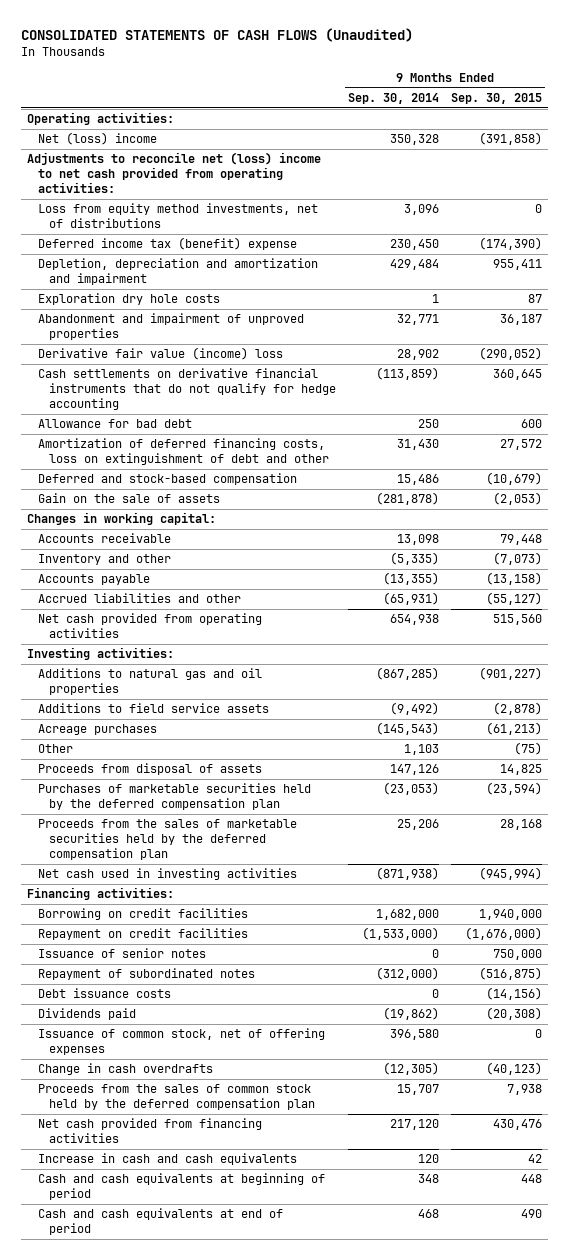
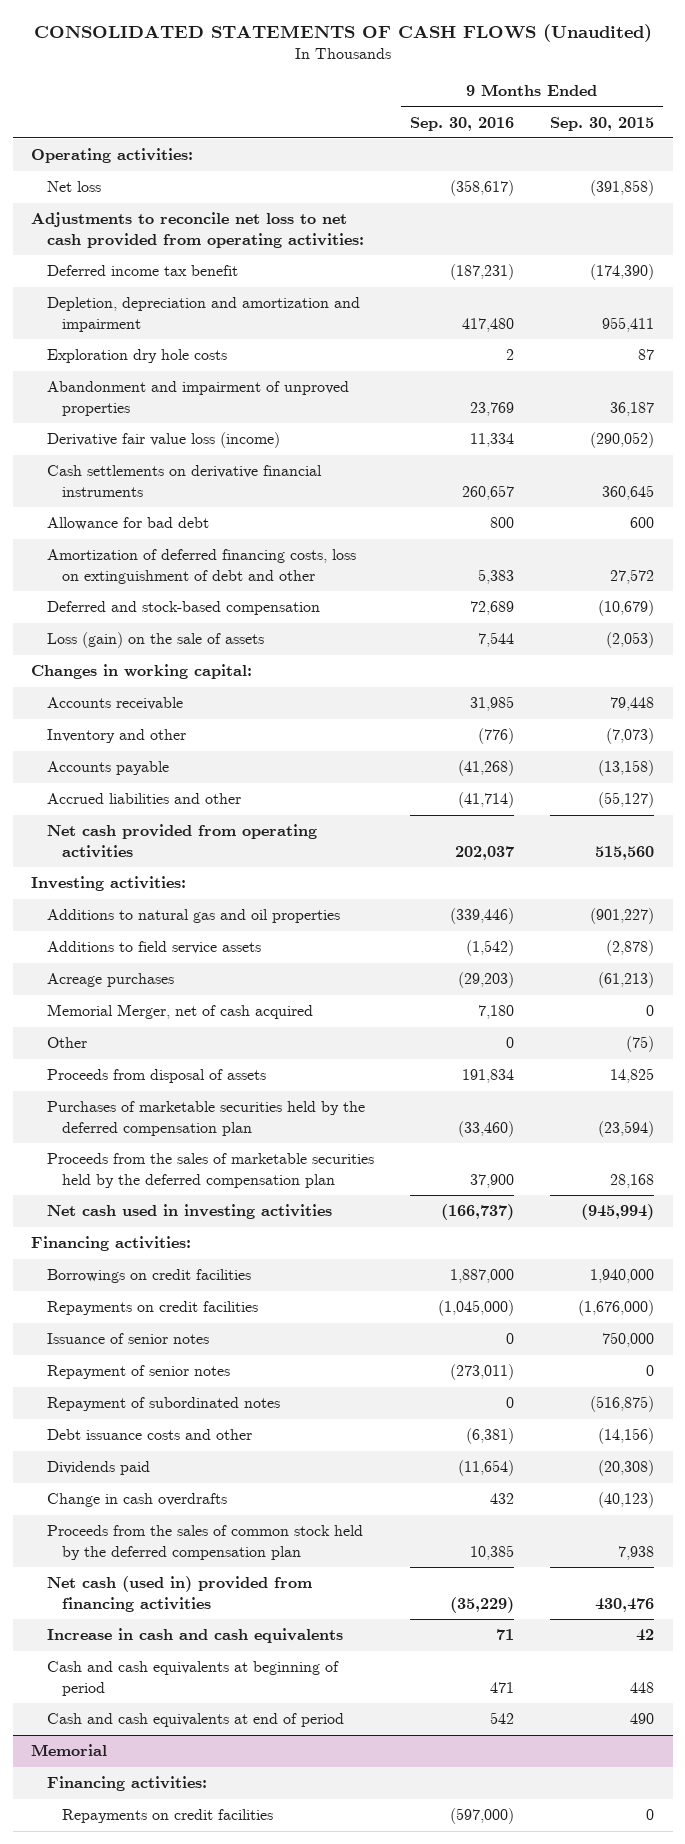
- | 9 Months Ended Sep. 30, 2014 | 9 Months Ended Sep. 30, 2015
+ | 9 Months Ended Sep. 30, 2016 | 9 Months Ended Sep. 30, 2015
- Net (loss) income | 350,328 | (391,858)
- Adjustments to reconcile net (loss) income to net cash provided from operating activities:
- Loss from equity method investments, net of distributions | 3,096 | 0
- Deferred income tax (benefit) expense | 230,450 | (174,390)
+ Net loss | (358,617) | (391,858)
+ Adjustments to reconcile net loss to net cash provided from operating activities:
+ Deferred income tax benefit | (187,231) | (174,390)
- Derivative fair value (income) loss | 28,902 | (290,052)
- Cash settlements on derivative financial instruments that do not qualify for hedge accounting | (113,859) | 360,645
+ Derivative fair value loss (income) | 11,334 | (290,052)
+ Cash settlements on derivative financial instruments | 260,657 | 360,645
- Gain on the sale of assets | (281,878) | (2,053)
+ Loss (gain) on the sale of assets | 7,544 | (2,053)
+ Memorial Merger, net of cash acquired | 7,180 | 0
- Borrowing on credit facilities | 1,682,000 | 1,940,000
- Repayment on credit facilities | (1,533,000) | (1,676,000)
+ Borrowings on credit facilities | 1,887,000 | 1,940,000
+ Repayments on credit facilities | (1,045,000) | (1,676,000)
+ Repayment of senior notes | (273,011) | 0
- Debt issuance costs | 0 | (14,156)
+ Debt issuance costs and other | (6,381) | (14,156)
- Issuance of common stock, net of offering expenses | 396,580 | 0
- Net cash provided from financing activities | 217,120 | 430,476
+ Net cash (used in) provided from financing activities | (35,229) | 430,476
+ Memorial
+ Financing activities:
+ Repayments on credit facilities | (597,000) | 0

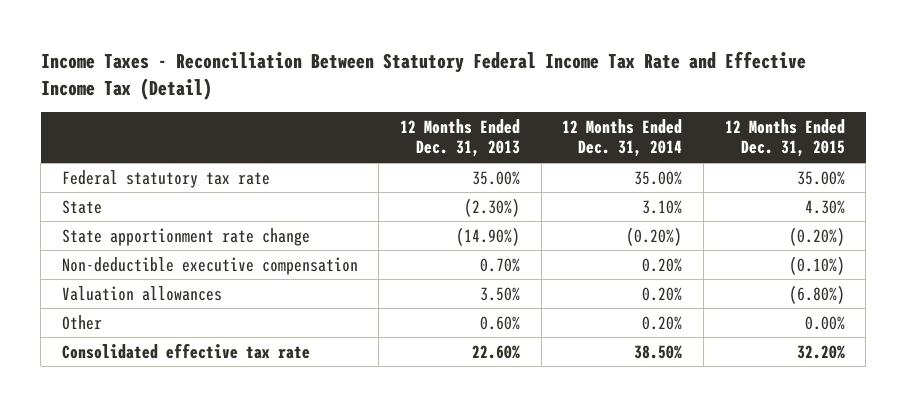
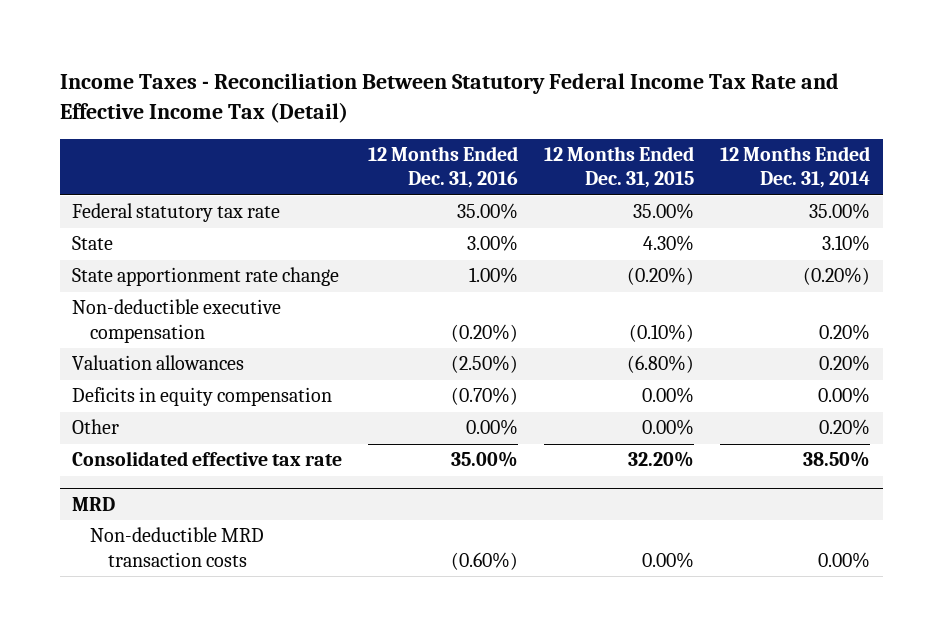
- | 12 Months Ended Dec. 31, 2013 | 12 Months Ended Dec. 31, 2014 | 12 Months Ended Dec. 31, 2015
+ | 12 Months Ended Dec. 31, 2016 | 12 Months Ended Dec. 31, 2015 | 12 Months Ended Dec. 31, 2014
+ Deficits in equity compensation | (0.70%) | 0.00% | 0.00%
+ MRD
+ Non-deductible MRD transaction costs | (0.60%) | 0.00% | 0.00%

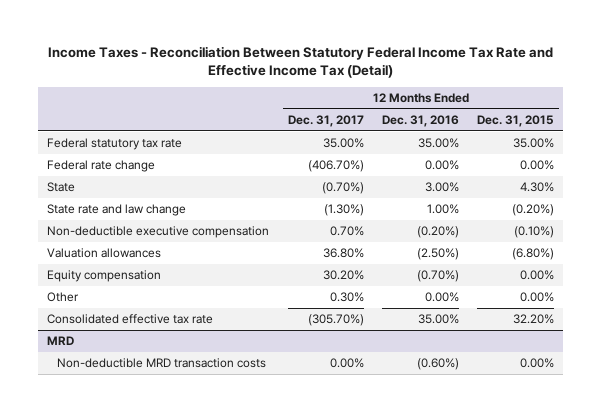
- | 12 Months Ended Dec. 31, 2016 | 12 Months Ended Dec. 31, 2015 | 12 Months Ended Dec. 31, 2014
+ | 12 Months Ended Dec. 31, 2017 | 12 Months Ended Dec. 31, 2016 | 12 Months Ended Dec. 31, 2015
+ Federal rate change | (406.70%) | 0.00% | 0.00%
- State apportionment rate change | 1.00% | (0.20%) | (0.20%)
+ State rate and law change | (1.30%) | 1.00% | (0.20%)
- Deficits in equity compensation | (0.70%) | 0.00% | 0.00%
+ Equity compensation | 30.20% | (0.70%) | 0.00%

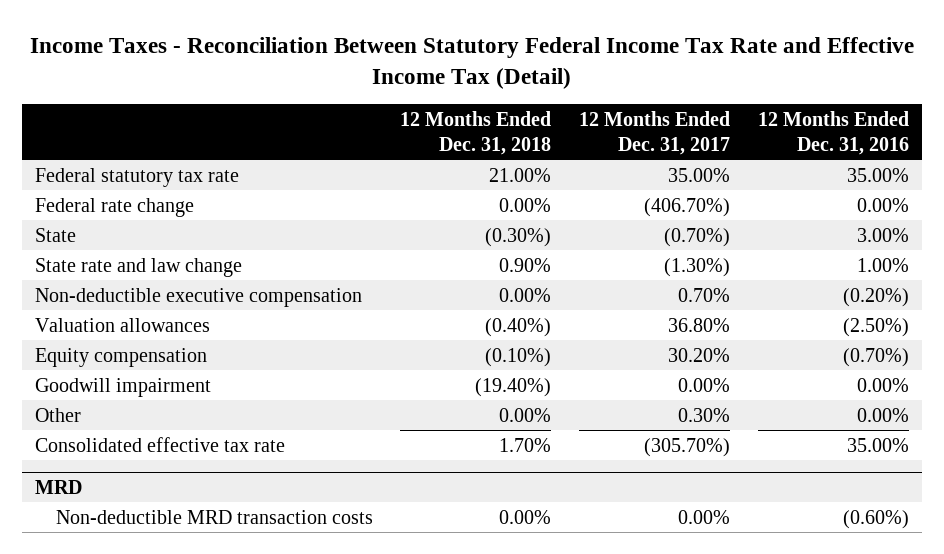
- | 12 Months Ended Dec. 31, 2017 | 12 Months Ended Dec. 31, 2016 | 12 Months Ended Dec. 31, 2015
+ | 12 Months Ended Dec. 31, 2018 | 12 Months Ended Dec. 31, 2017 | 12 Months Ended Dec. 31, 2016
+ Goodwill impairment | (19.40%) | 0.00% | 0.00%

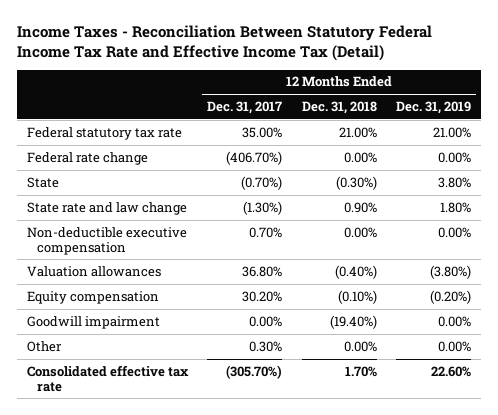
- | 12 Months Ended Dec. 31, 2018 | 12 Months Ended Dec. 31, 2017 | 12 Months Ended Dec. 31, 2016
+ | 12 Months Ended Dec. 31, 2017 | 12 Months Ended Dec. 31, 2018 | 12 Months Ended Dec. 31, 2019
- MRD
- Non-deductible MRD transaction costs | 0.00% | 0.00% | (0.60%)

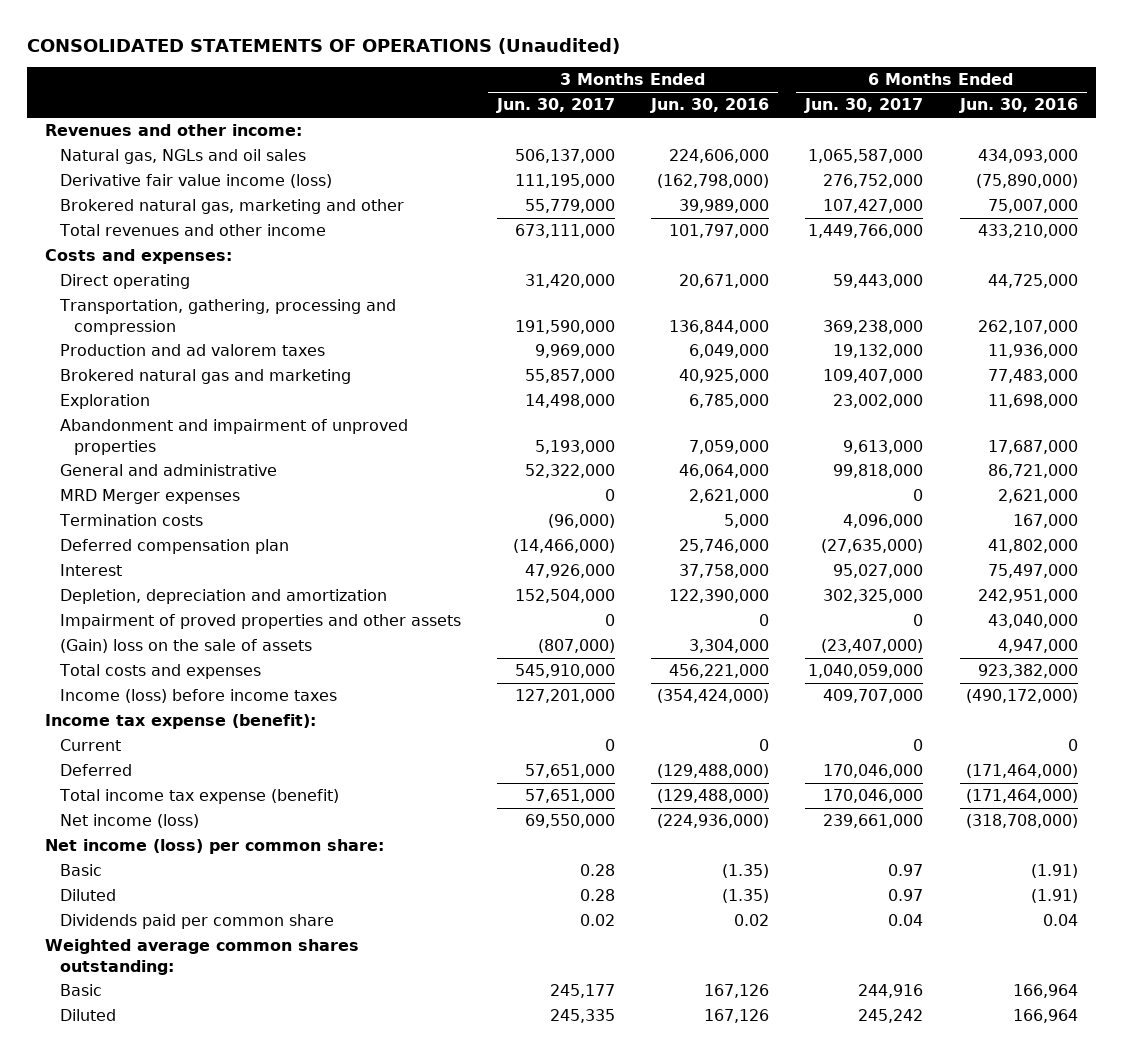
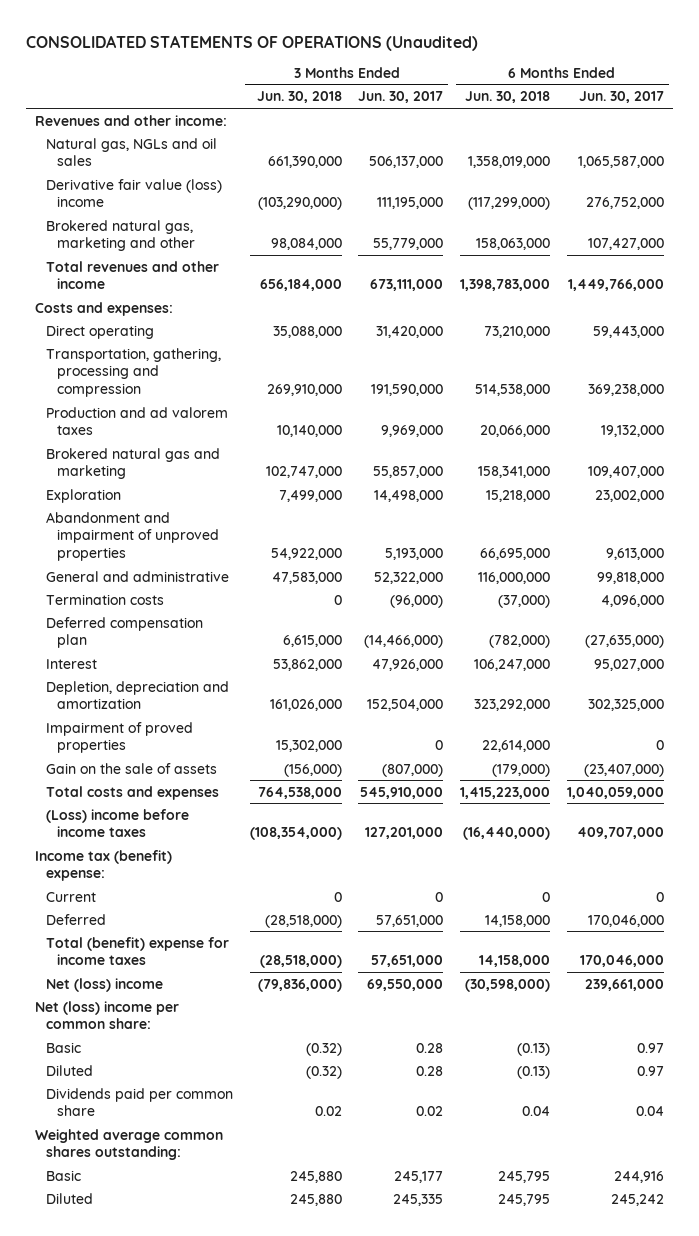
- | 3 Months Ended Jun. 30, 2017 | 3 Months Ended Jun. 30, 2016 | 6 Months Ended Jun. 30, 2017 | 6 Months Ended Jun. 30, 2016
+ | 3 Months Ended Jun. 30, 2018 | 3 Months Ended Jun. 30, 2017 | 6 Months Ended Jun. 30, 2018 | 6 Months Ended Jun. 30, 2017
- Derivative fair value income (loss) | 111,195,000 | (162,798,000) | 276,752,000 | (75,890,000)
+ Derivative fair value (loss) income | (103,290,000) | 111,195,000 | (117,299,000) | 276,752,000
- MRD Merger expenses | 0 | 2,621,000 | 0 | 2,621,000
- Impairment of proved properties and other assets | 0 | 0 | 0 | 43,040,000
- (Gain) loss on the sale of assets | (807,000) | 3,304,000 | (23,407,000) | 4,947,000
+ Impairment of proved properties | 15,302,000 | 0 | 22,614,000 | 0
+ Gain on the sale of assets | (156,000) | (807,000) | (179,000) | (23,407,000)
- Income (loss) before income taxes | 127,201,000 | (354,424,000) | 409,707,000 | (490,172,000)
- Income tax expense (benefit):
+ (Loss) income before income taxes | (108,354,000) | 127,201,000 | (16,440,000) | 409,707,000
+ Income tax (benefit) expense:
- Total income tax expense (benefit) | 57,651,000 | (129,488,000) | 170,046,000 | (171,464,000)
- Net income (loss) | 69,550,000 | (224,936,000) | 239,661,000 | (318,708,000)
- Net income (loss) per common share:
+ Total (benefit) expense for income taxes | (28,518,000) | 57,651,000 | 14,158,000 | 170,046,000
+ Net (loss) income | (79,836,000) | 69,550,000 | (30,598,000) | 239,661,000
+ Net (loss) income per common share:

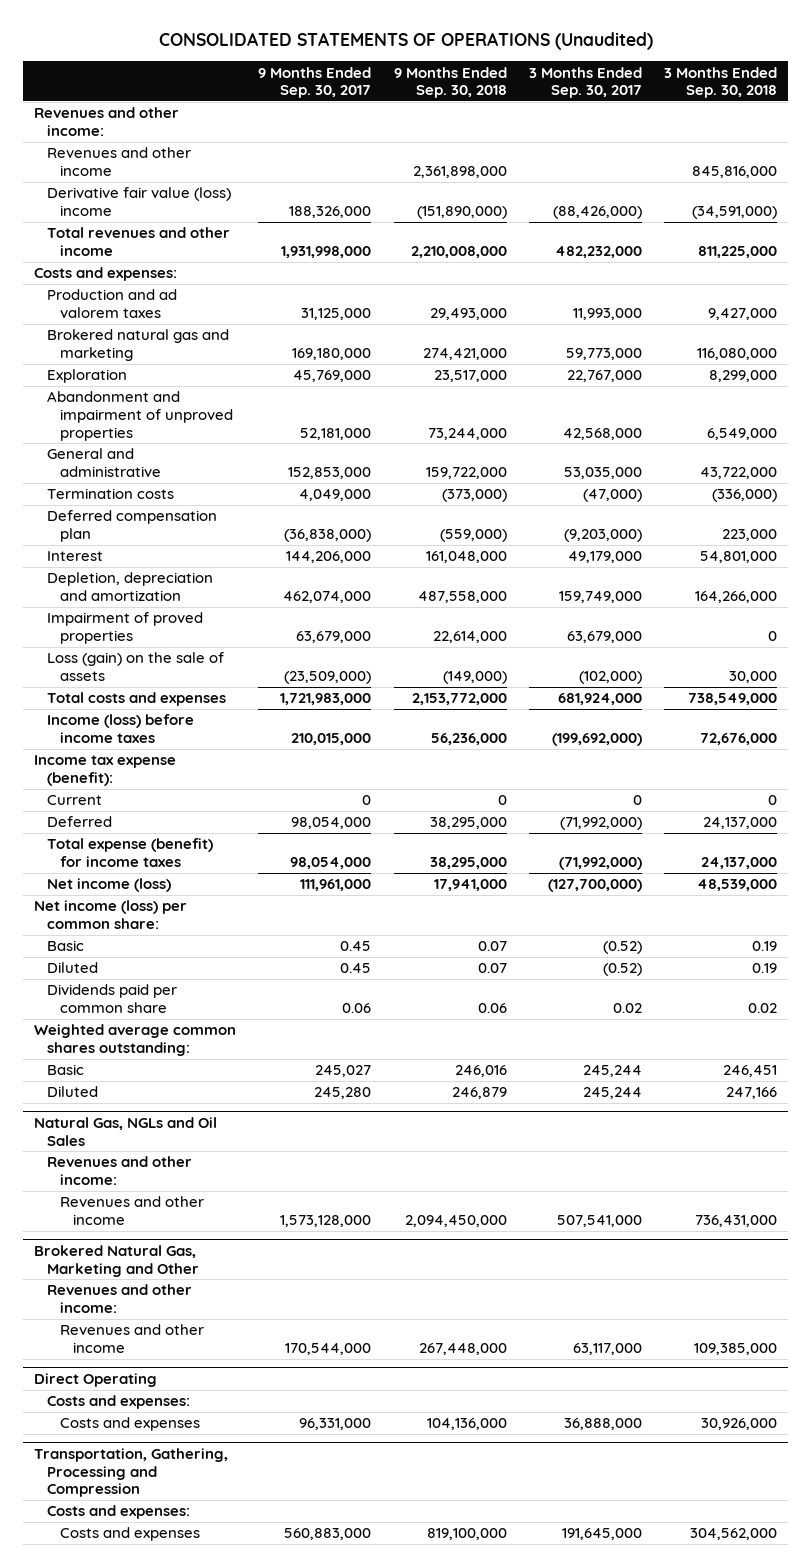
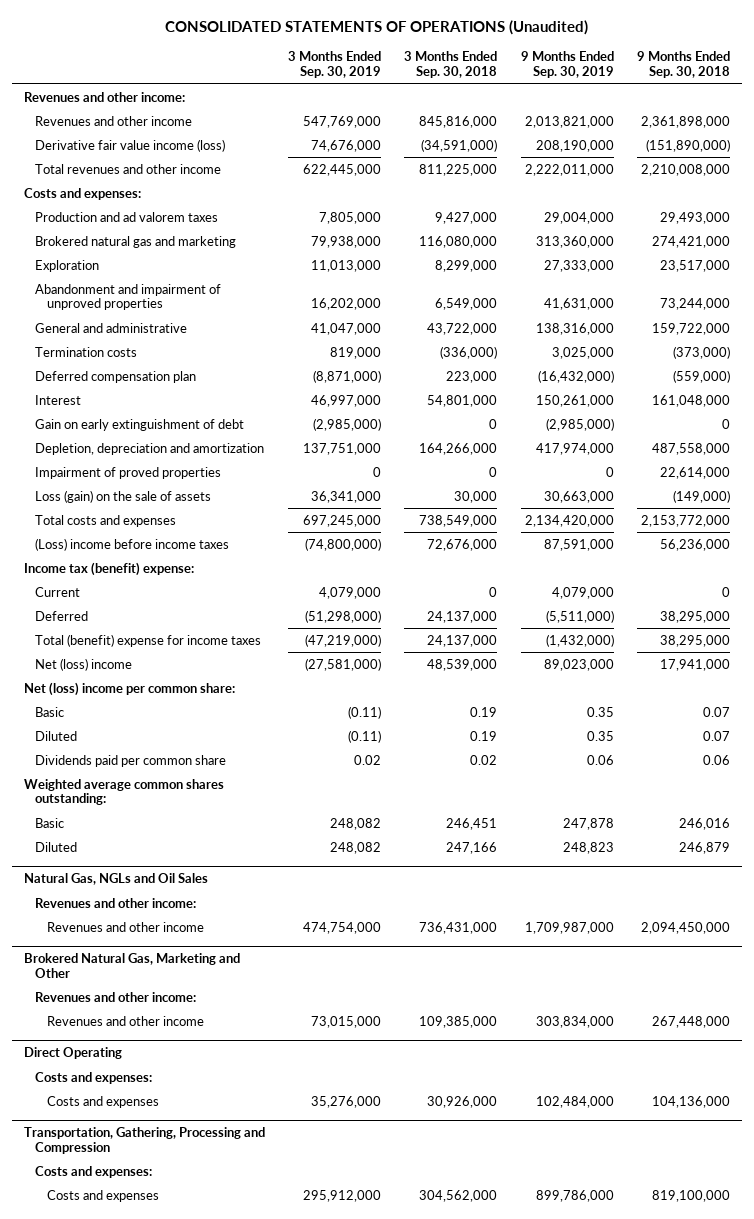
- | 9 Months Ended Sep. 30, 2017 | 9 Months Ended Sep. 30, 2018 | 3 Months Ended Sep. 30, 2017 | 3 Months Ended Sep. 30, 2018
+ | 3 Months Ended Sep. 30, 2019 | 3 Months Ended Sep. 30, 2018 | 9 Months Ended Sep. 30, 2019 | 9 Months Ended Sep. 30, 2018
- Derivative fair value (loss) income | 188,326,000 | (151,890,000) | (88,426,000) | (34,591,000)
+ Derivative fair value income (loss) | 74,676,000 | (34,591,000) | 208,190,000 | (151,890,000)
+ Gain on early extinguishment of debt | (2,985,000) | 0 | (2,985,000) | 0
- Income (loss) before income taxes | 210,015,000 | 56,236,000 | (199,692,000) | 72,676,000
- Income tax expense (benefit):
+ (Loss) income before income taxes | (74,800,000) | 72,676,000 | 87,591,000 | 56,236,000
+ Income tax (benefit) expense:
- Total expense (benefit) for income taxes | 98,054,000 | 38,295,000 | (71,992,000) | 24,137,000
- Net income (loss) | 111,961,000 | 17,941,000 | (127,700,000) | 48,539,000
- Net income (loss) per common share:
+ Total (benefit) expense for income taxes | (47,219,000) | 24,137,000 | (1,432,000) | 38,295,000
+ Net (loss) income | (27,581,000) | 48,539,000 | 89,023,000 | 17,941,000
+ Net (loss) income per common share:

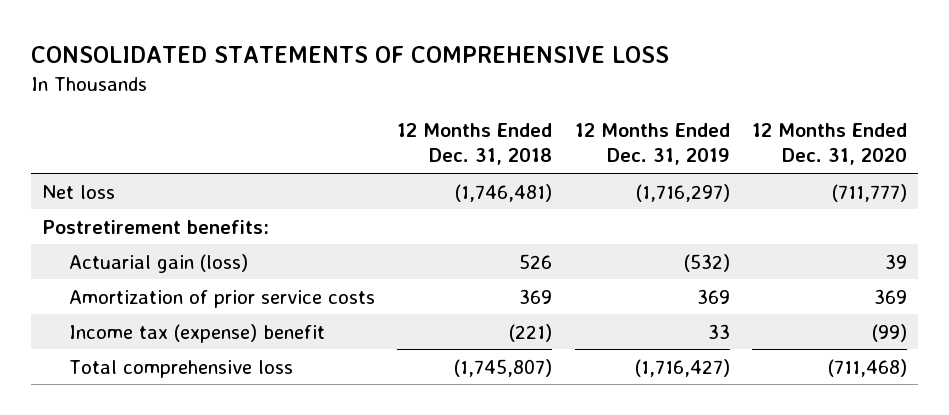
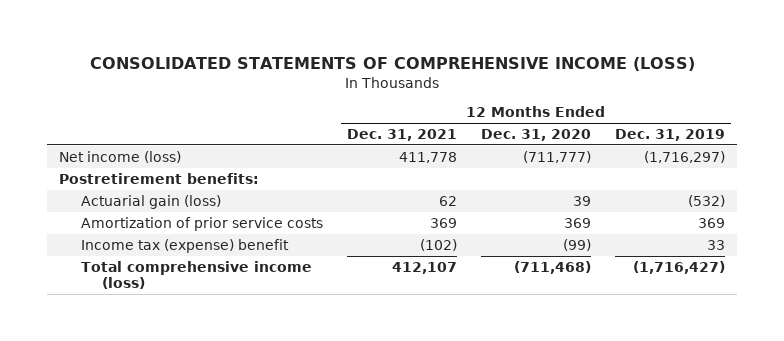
- CONSOLIDATED STATEMENTS OF COMPREHENSIVE LOSS
+ CONSOLIDATED STATEMENTS OF COMPREHENSIVE INCOME (LOSS)
- | 12 Months Ended Dec. 31, 2018 | 12 Months Ended Dec. 31, 2019 | 12 Months Ended Dec. 31, 2020
+ | 12 Months Ended Dec. 31, 2021 | 12 Months Ended Dec. 31, 2020 | 12 Months Ended Dec. 31, 2019
- Net loss | (1,746,481) | (1,716,297) | (711,777)
+ Net income (loss) | 411,778 | (711,777) | (1,716,297)
- Total comprehensive loss | (1,745,807) | (1,716,427) | (711,468)
+ Total comprehensive income (loss) | 412,107 | (711,468) | (1,716,427)

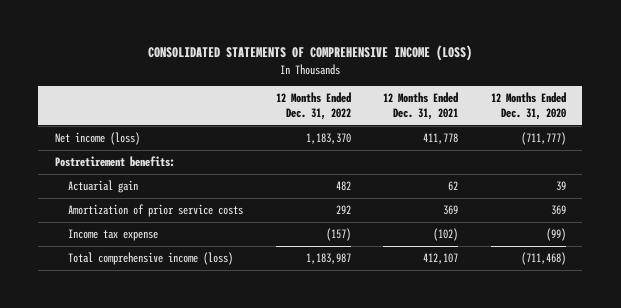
- | 12 Months Ended Dec. 31, 2021 | 12 Months Ended Dec. 31, 2020 | 12 Months Ended Dec. 31, 2019
+ | 12 Months Ended Dec. 31, 2022 | 12 Months Ended Dec. 31, 2021 | 12 Months Ended Dec. 31, 2020
- Actuarial gain (loss) | 62 | 39 | (532)
+ Actuarial gain | 482 | 62 | 39
- Income tax (expense) benefit | (102) | (99) | 33
+ Income tax expense | (157) | (102) | (99)

